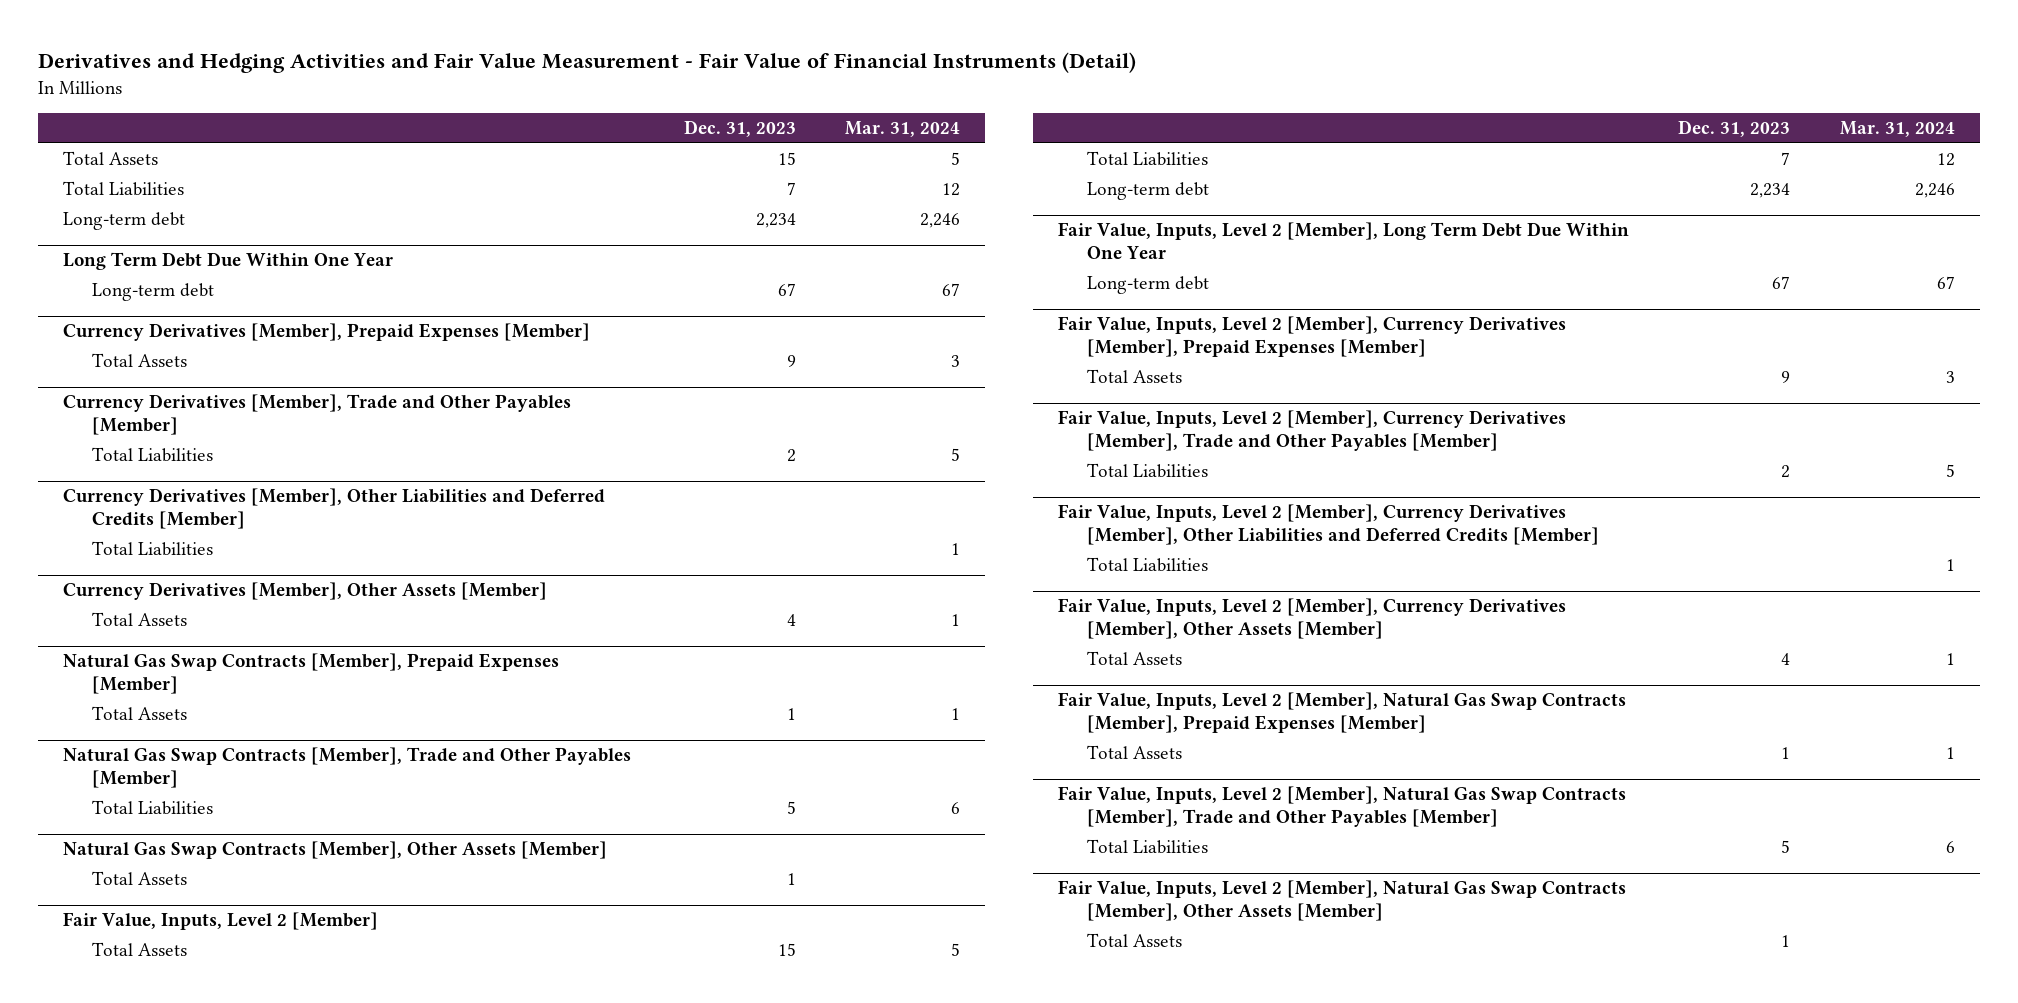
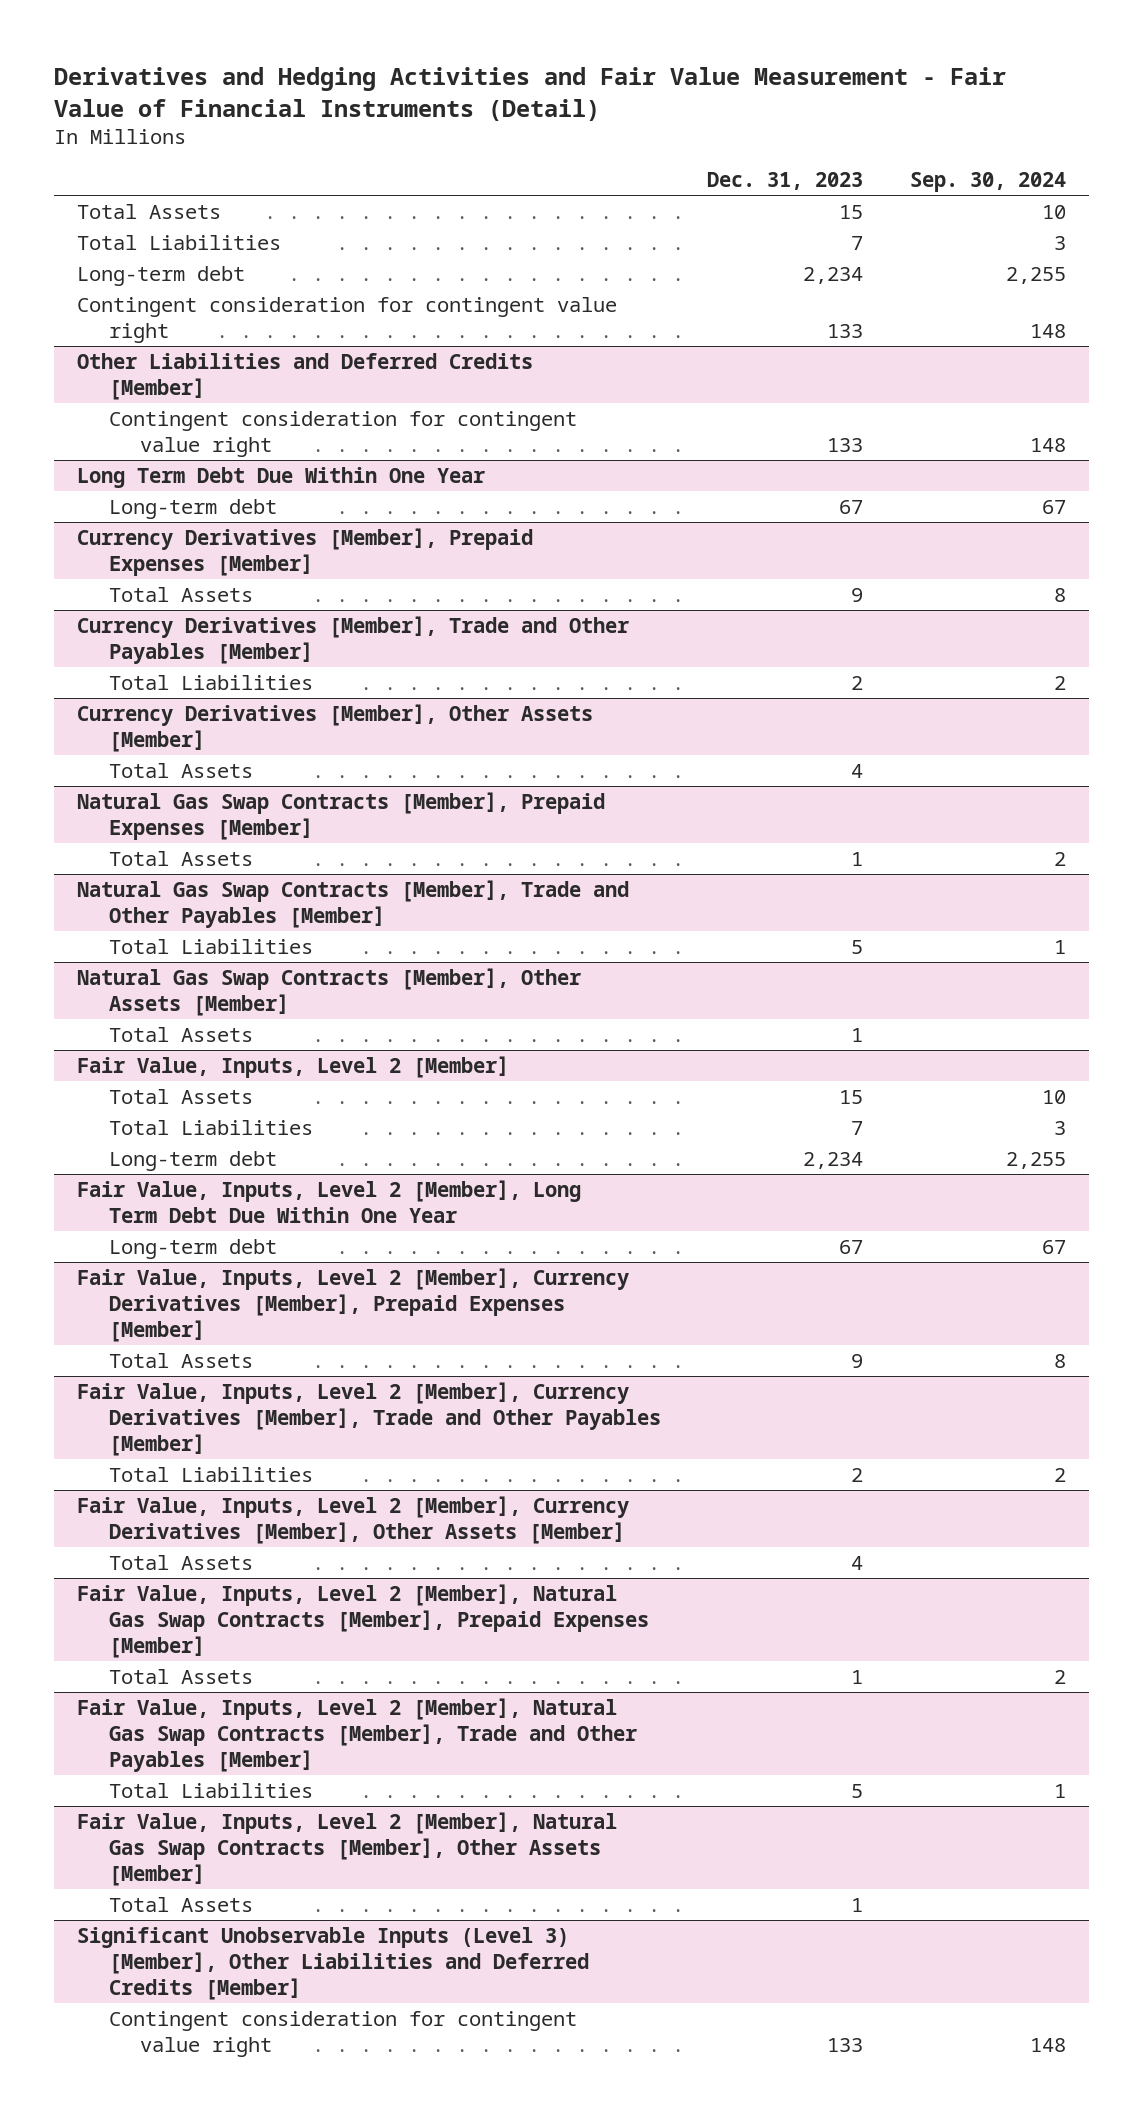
- | Dec. 31, 2023 | Mar. 31, 2024
+ | Dec. 31, 2023 | Sep. 30, 2024
+ Contingent consideration for contingent value right | 133 | 148
+ Other Liabilities and Deferred Credits [Member]
+ Contingent consideration for contingent value right | 133 | 148
- Currency Derivatives [Member], Other Liabilities and Deferred Credits [Member]
- Total Liabilities | | 1
- Fair Value, Inputs, Level 2 [Member], Currency Derivatives [Member], Other Liabilities and Deferred Credits [Member]
- Total Liabilities | | 1
+ Significant Unobservable Inputs (Level 3) [Member], Other Liabilities and Deferred Credits [Member]
+ Contingent consideration for contingent value right | 133 | 148

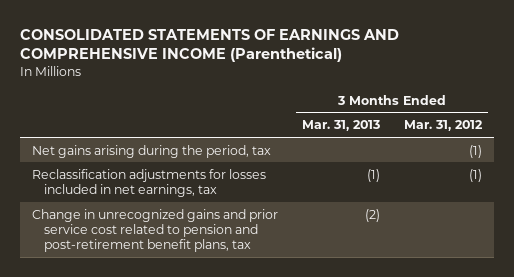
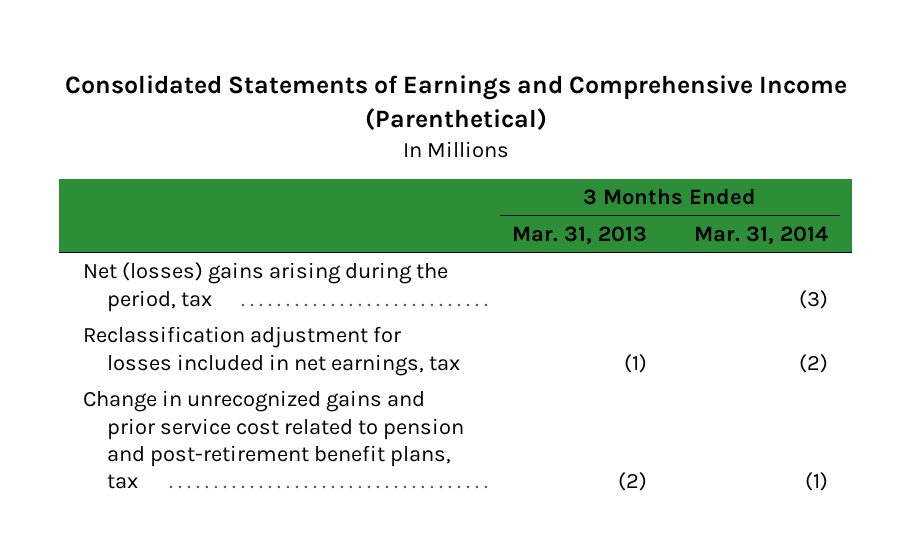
- CONSOLIDATED STATEMENTS OF EARNINGS AND COMPREHENSIVE INCOME (Parenthetical)
+ Consolidated Statements of Earnings and Comprehensive Income (Parenthetical)
- | 3 Months Ended Mar. 31, 2013 | 3 Months Ended Mar. 31, 2012
+ | 3 Months Ended Mar. 31, 2013 | 3 Months Ended Mar. 31, 2014
- Net gains arising during the period, tax | | (1)
- Reclassification adjustments for losses included in net earnings, tax | (1) | (1)
+ Net (losses) gains arising during the period, tax | | (3)
+ Reclassification adjustment for losses included in net earnings, tax | (1) | (2)

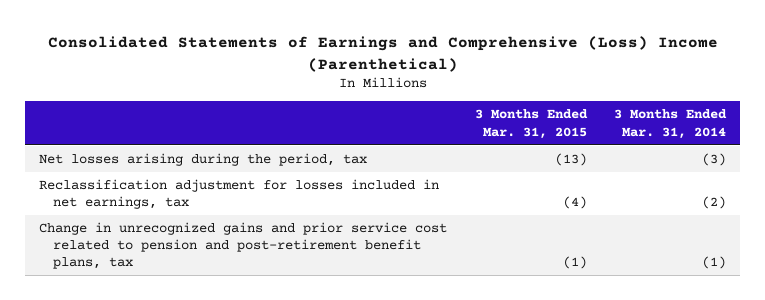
- Consolidated Statements of Earnings and Comprehensive Income (Parenthetical)
+ Consolidated Statements of Earnings and Comprehensive (Loss) Income (Parenthetical)
- | 3 Months Ended Mar. 31, 2013 | 3 Months Ended Mar. 31, 2014
+ | 3 Months Ended Mar. 31, 2015 | 3 Months Ended Mar. 31, 2014
- Net (losses) gains arising during the period, tax | | (3)
+ Net losses arising during the period, tax | (13) | (3)

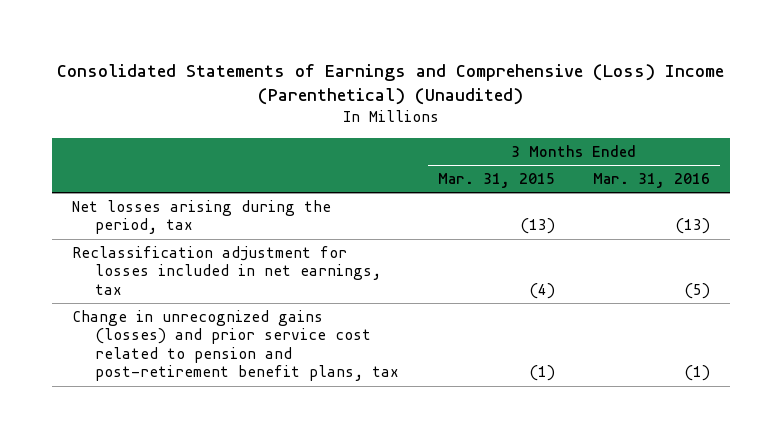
- Consolidated Statements of Earnings and Comprehensive (Loss) Income (Parenthetical)
+ Consolidated Statements of Earnings and Comprehensive (Loss) Income (Parenthetical) (Unaudited)
- | 3 Months Ended Mar. 31, 2015 | 3 Months Ended Mar. 31, 2014
+ | 3 Months Ended Mar. 31, 2015 | 3 Months Ended Mar. 31, 2016
- Change in unrecognized gains and prior service cost related to pension and post-retirement benefit plans, tax | (1) | (1)
+ Change in unrecognized gains (losses) and prior service cost related to pension and post-retirement benefit plans, tax | (1) | (1)

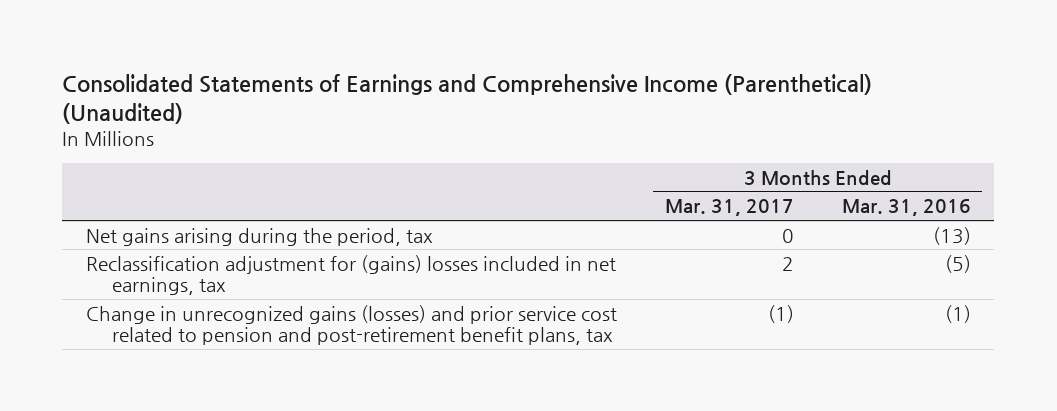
- Consolidated Statements of Earnings and Comprehensive (Loss) Income (Parenthetical) (Unaudited)
+ Consolidated Statements of Earnings and Comprehensive Income (Parenthetical) (Unaudited)
- | 3 Months Ended Mar. 31, 2015 | 3 Months Ended Mar. 31, 2016
+ | 3 Months Ended Mar. 31, 2017 | 3 Months Ended Mar. 31, 2016
- Net losses arising during the period, tax | (13) | (13)
- Reclassification adjustment for losses included in net earnings, tax | (4) | (5)
+ Net gains arising during the period, tax | 0 | (13)
+ Reclassification adjustment for (gains) losses included in net earnings, tax | 2 | (5)

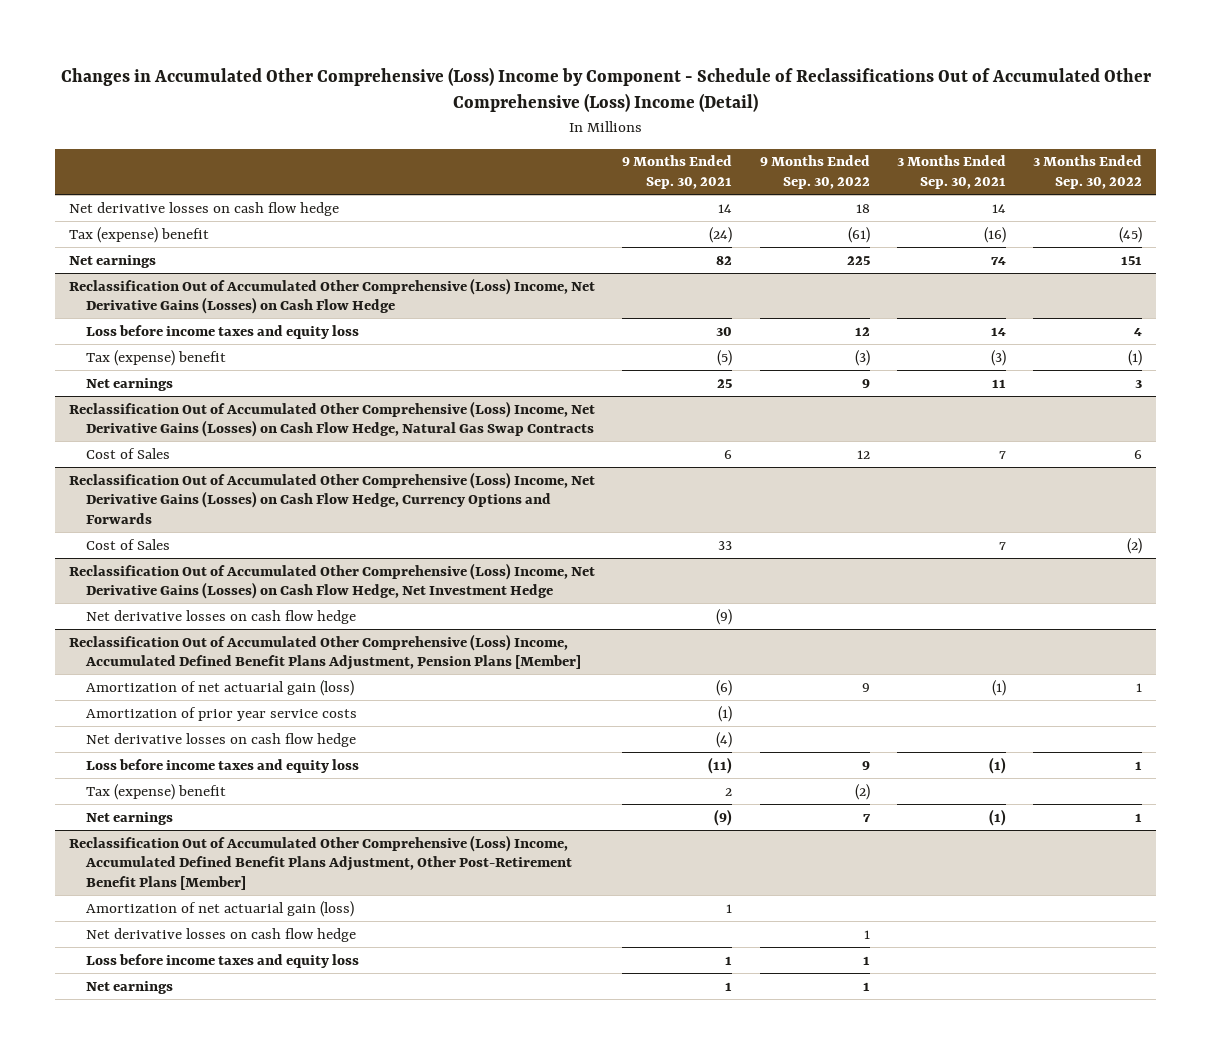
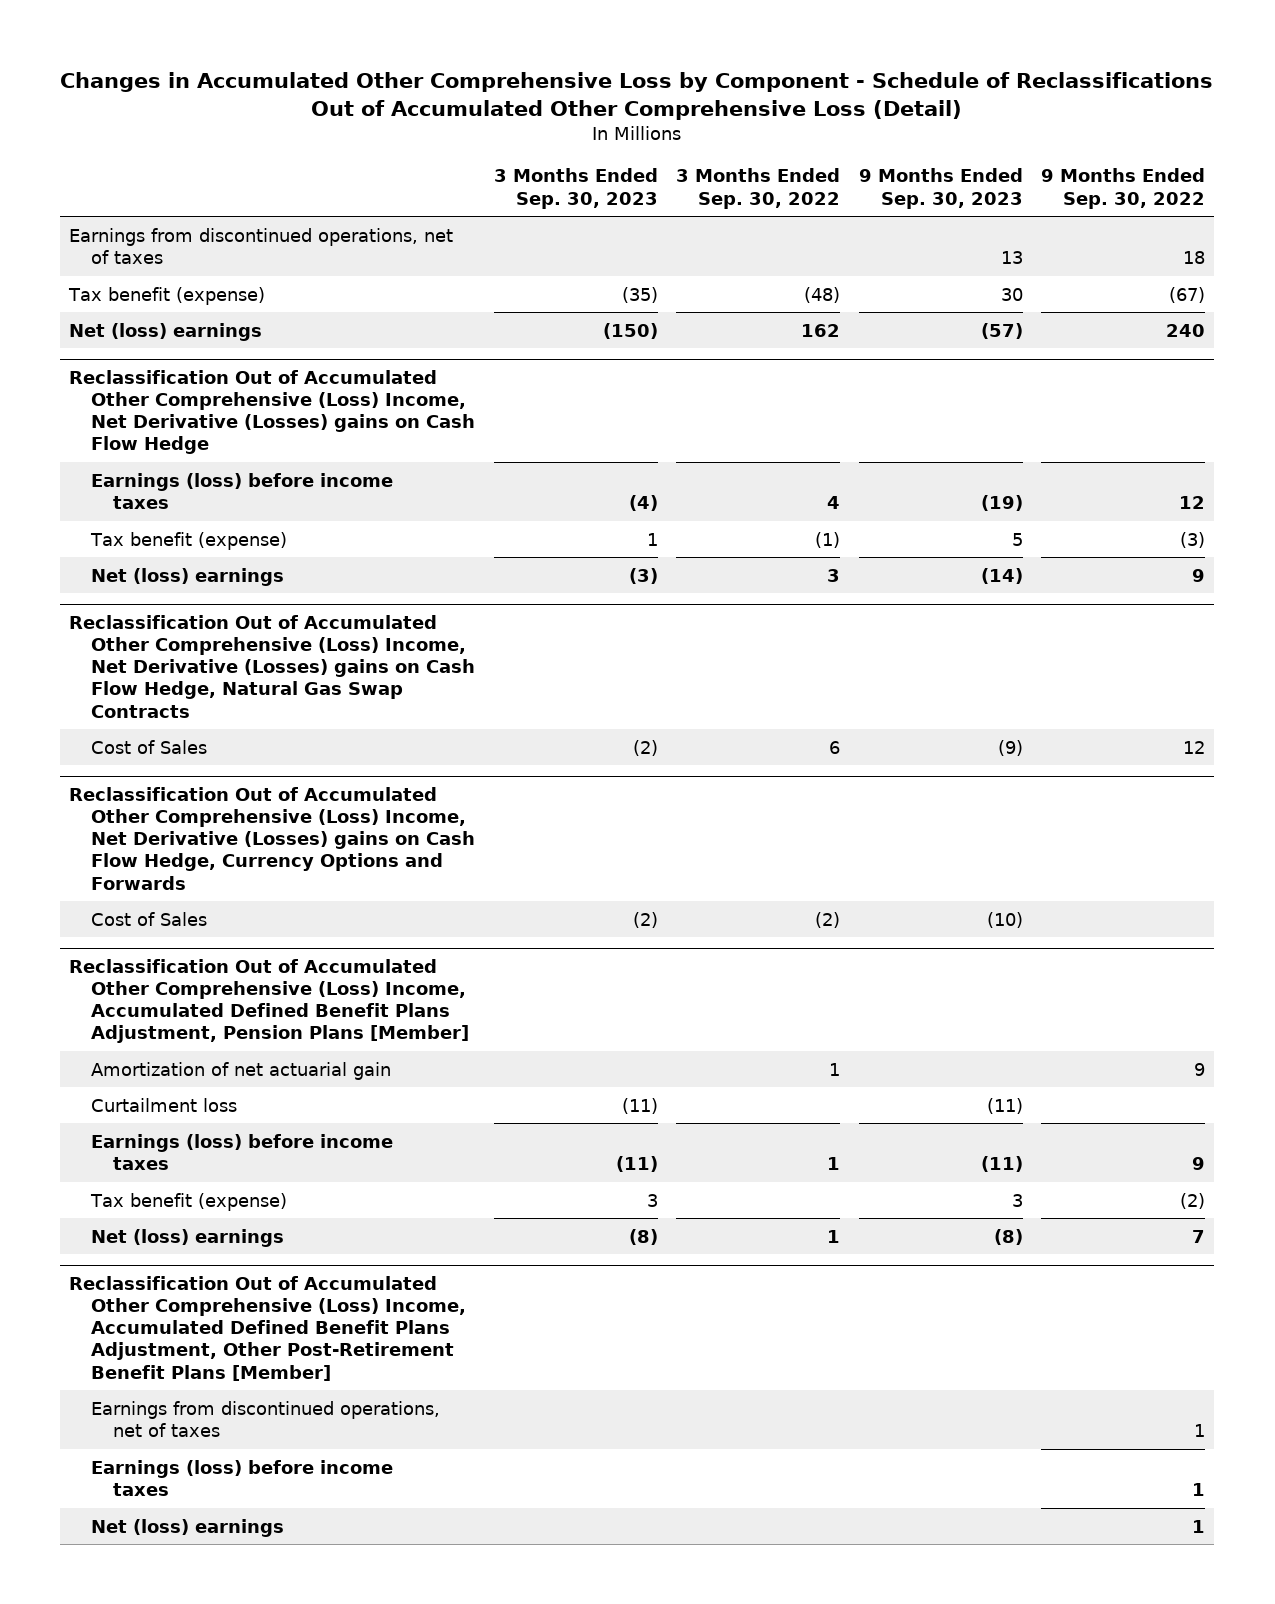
- Changes in Accumulated Other Comprehensive (Loss) Income by Component - Schedule of Reclassifications Out of Accumulated Other Comprehensive (Loss) Income (Detail)
+ Changes in Accumulated Other Comprehensive Loss by Component - Schedule of Reclassifications Out of Accumulated Other Comprehensive Loss (Detail)
- | 9 Months Ended Sep. 30, 2021 | 9 Months Ended Sep. 30, 2022 | 3 Months Ended Sep. 30, 2021 | 3 Months Ended Sep. 30, 2022
+ | 3 Months Ended Sep. 30, 2023 | 3 Months Ended Sep. 30, 2022 | 9 Months Ended Sep. 30, 2023 | 9 Months Ended Sep. 30, 2022
- Net derivative losses on cash flow hedge | 14 | 18 | 14 |
- Tax (expense) benefit | (24) | (61) | (16) | (45)
- Net earnings | 82 | 225 | 74 | 151
- Reclassification Out of Accumulated Other Comprehensive (Loss) Income, Net Derivative Gains (Losses) on Cash Flow Hedge
- Loss before income taxes and equity loss | 30 | 12 | 14 | 4
- Tax (expense) benefit | (5) | (3) | (3) | (1)
- Net earnings | 25 | 9 | 11 | 3
- Reclassification Out of Accumulated Other Comprehensive (Loss) Income, Net Derivative Gains (Losses) on Cash Flow Hedge, Natural Gas Swap Contracts
+ Earnings from discontinued operations, net of taxes | | | 13 | 18
+ Tax benefit (expense) | (35) | (48) | 30 | (67)
+ Net (loss) earnings | (150) | 162 | (57) | 240
+ Reclassification Out of Accumulated Other Comprehensive (Loss) Income, Net Derivative (Losses) gains on Cash Flow Hedge
+ Earnings (loss) before income taxes | (4) | 4 | (19) | 12
+ Tax benefit (expense) | 1 | (1) | 5 | (3)
+ Net (loss) earnings | (3) | 3 | (14) | 9
+ Reclassification Out of Accumulated Other Comprehensive (Loss) Income, Net Derivative (Losses) gains on Cash Flow Hedge, Natural Gas Swap Contracts
- Reclassification Out of Accumulated Other Comprehensive (Loss) Income, Net Derivative Gains (Losses) on Cash Flow Hedge, Currency Options and Forwards
+ Reclassification Out of Accumulated Other Comprehensive (Loss) Income, Net Derivative (Losses) gains on Cash Flow Hedge, Currency Options and Forwards
- Reclassification Out of Accumulated Other Comprehensive (Loss) Income, Net Derivative Gains (Losses) on Cash Flow Hedge, Net Investment Hedge
- Net derivative losses on cash flow hedge | (9) | | |
@ Reclassification Out of Accumulated Other Comprehensive (Loss) Income, Accumulated Defined Benefit Plans Adjustment, Pension Plans [Member]
- Amortization of net actuarial gain (loss) | (6) | 9 | (1) | 1
- Amortization of prior year service costs | (1) | | |
- Net derivative losses on cash flow hedge | (4) | | |
- Loss before income taxes and equity loss | (11) | 9 | (1) | 1
- Tax (expense) benefit | 2 | (2) | |
- Net earnings | (9) | 7 | (1) | 1
+ Amortization of net actuarial gain | | 1 | | 9
+ Curtailment loss | (11) | | (11) |
+ Earnings (loss) before income taxes | (11) | 1 | (11) | 9
+ Tax benefit (expense) | 3 | | 3 | (2)
+ Net (loss) earnings | (8) | 1 | (8) | 7
@ Reclassification Out of Accumulated Other Comprehensive (Loss) Income, Accumulated Defined Benefit Plans Adjustment, Other Post-Retirement Benefit Plans [Member]
- Amortization of net actuarial gain (loss) | 1 | | |
- Net derivative losses on cash flow hedge | | 1 | |
- Loss before income taxes and equity loss | 1 | 1 | |
- Net earnings | 1 | 1 | |
+ Earnings from discontinued operations, net of taxes | | | | 1
+ Earnings (loss) before income taxes | | | | 1
+ Net (loss) earnings | | | | 1

